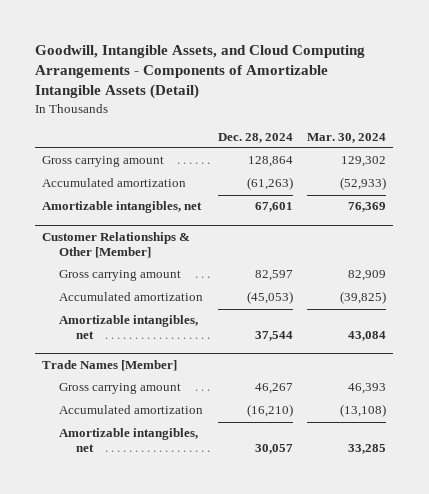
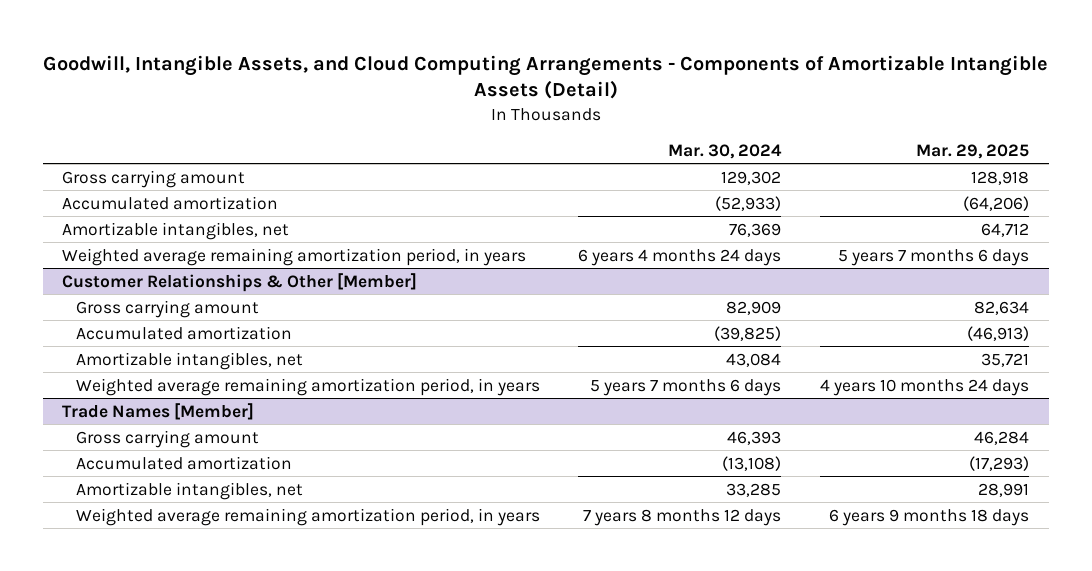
- | Dec. 28, 2024 | Mar. 30, 2024
+ | Mar. 30, 2024 | Mar. 29, 2025
+ Weighted average remaining amortization period, in years | 6 years 4 months 24 days | 5 years 7 months 6 days
@ Customer Relationships & Other [Member]
+ Weighted average remaining amortization period, in years | 5 years 7 months 6 days | 4 years 10 months 24 days
@ Trade Names [Member]
+ Weighted average remaining amortization period, in years | 7 years 8 months 12 days | 6 years 9 months 18 days

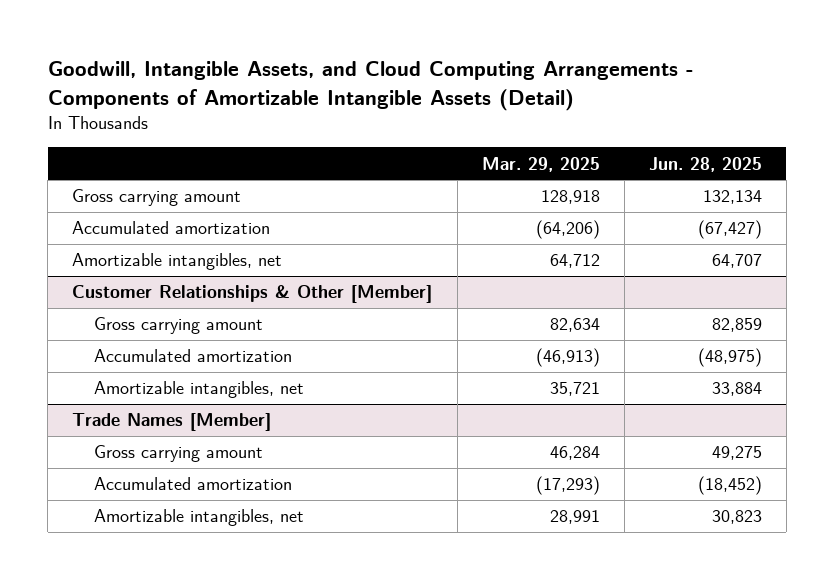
- | Mar. 30, 2024 | Mar. 29, 2025
+ | Mar. 29, 2025 | Jun. 28, 2025
- Weighted average remaining amortization period, in years | 6 years 4 months 24 days | 5 years 7 months 6 days
@ Customer Relationships & Other [Member]
- Weighted average remaining amortization period, in years | 5 years 7 months 6 days | 4 years 10 months 24 days
@ Trade Names [Member]
- Weighted average remaining amortization period, in years | 7 years 8 months 12 days | 6 years 9 months 18 days

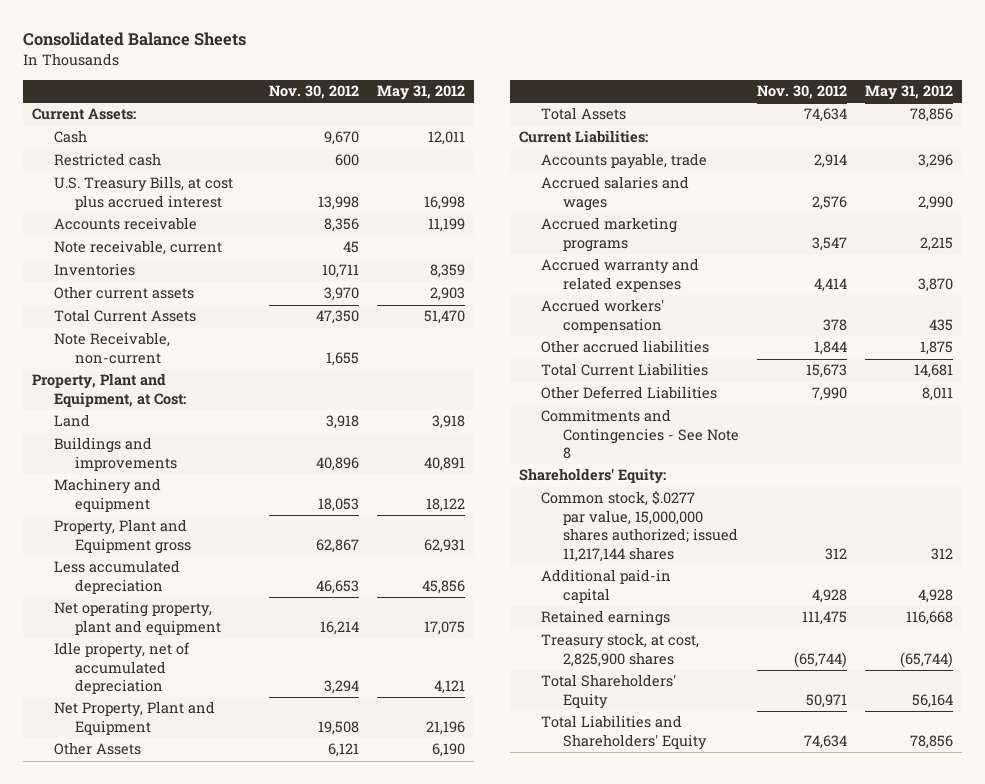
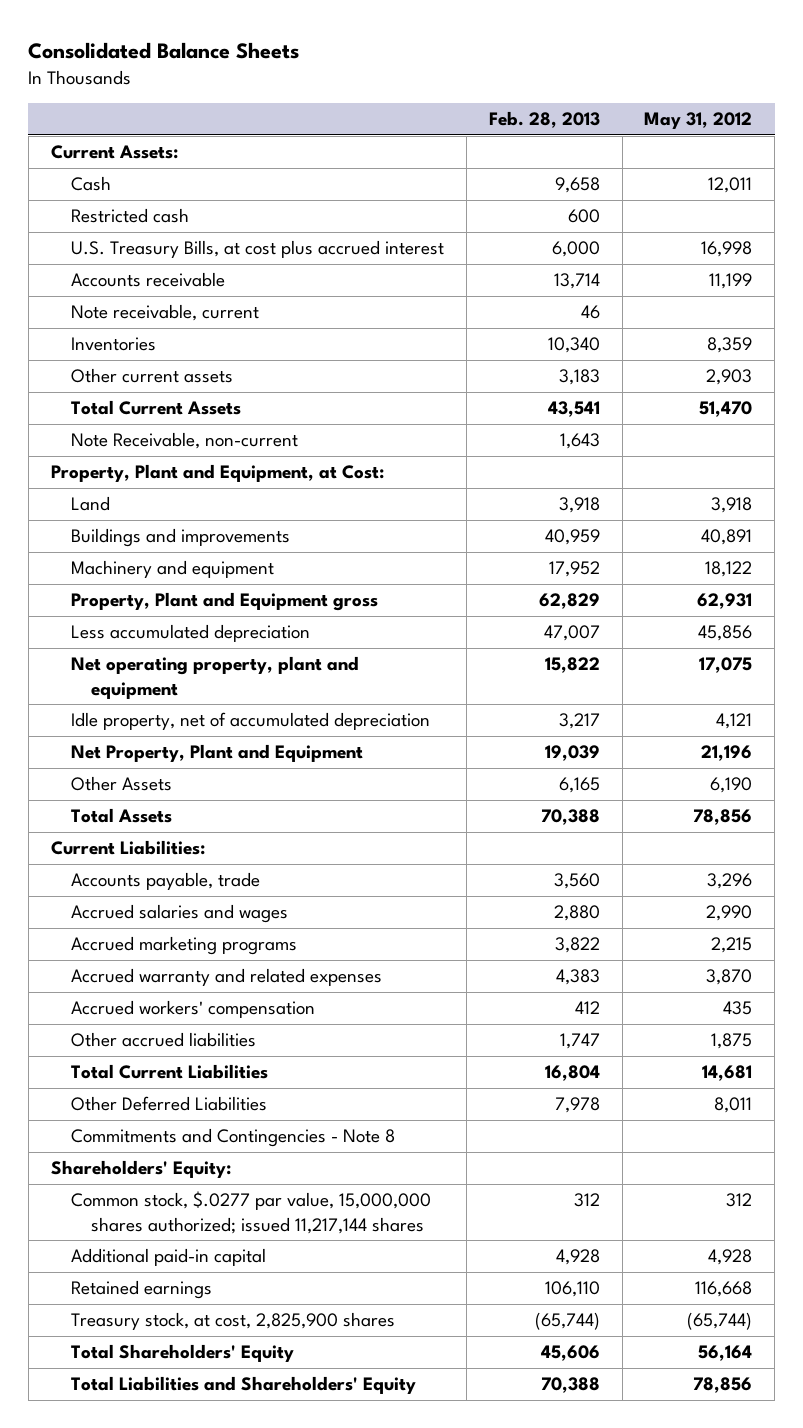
- | Nov. 30, 2012 | May 31, 2012
+ | Feb. 28, 2013 | May 31, 2012
- Commitments and Contingencies - See Note 8
+ Commitments and Contingencies - Note 8

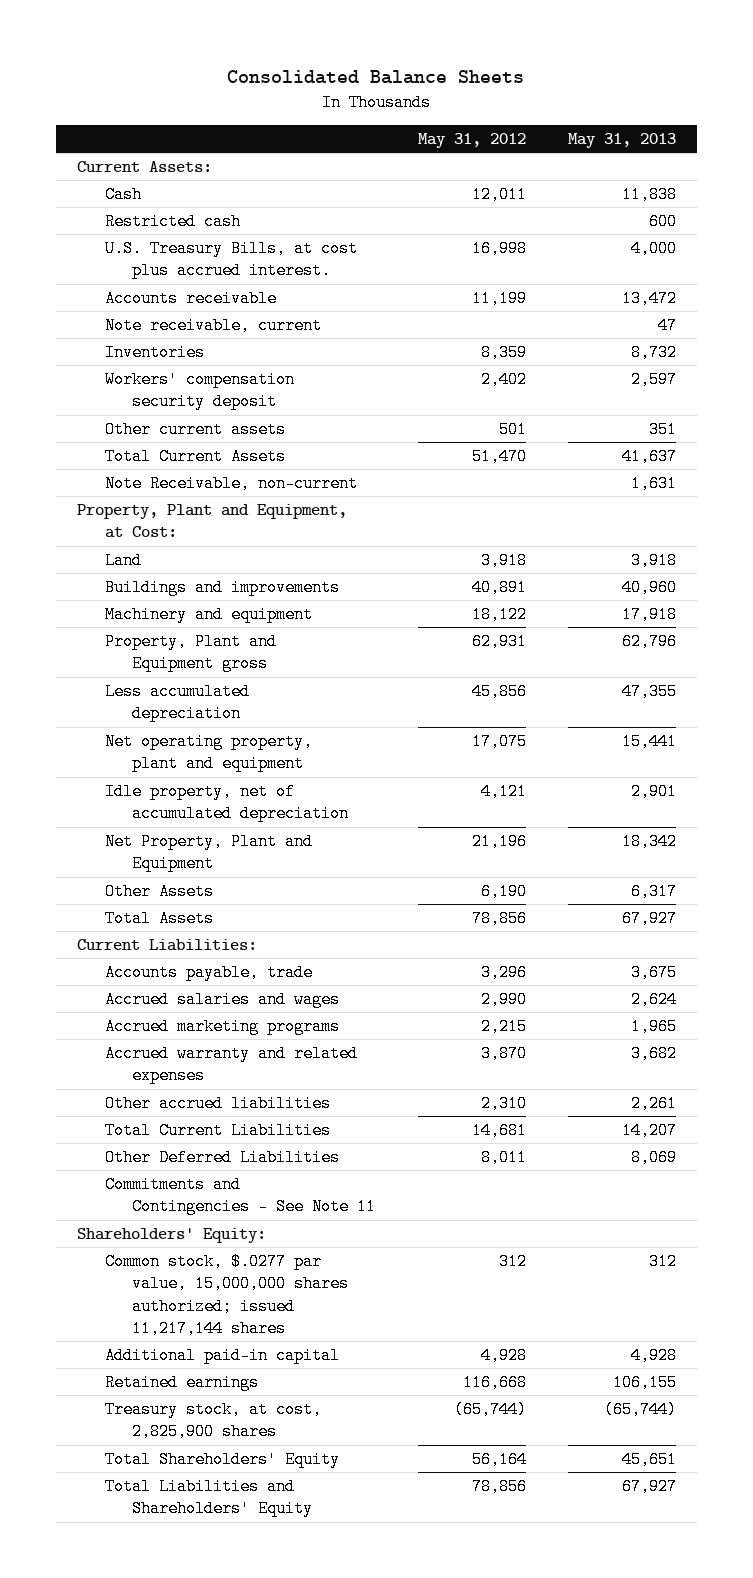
- | Feb. 28, 2013 | May 31, 2012
+ | May 31, 2012 | May 31, 2013
- U.S. Treasury Bills, at cost plus accrued interest | 6,000 | 16,998
+ U.S. Treasury Bills, at cost plus accrued interest. | 16,998 | 4,000
- Other current assets | 3,183 | 2,903
+ Workers' compensation security deposit | 2,402 | 2,597
+ Other current assets | 501 | 351
- Accrued workers' compensation | 412 | 435
- Other accrued liabilities | 1,747 | 1,875
+ Other accrued liabilities | 2,310 | 2,261
- Commitments and Contingencies - Note 8
+ Commitments and Contingencies - See Note 11

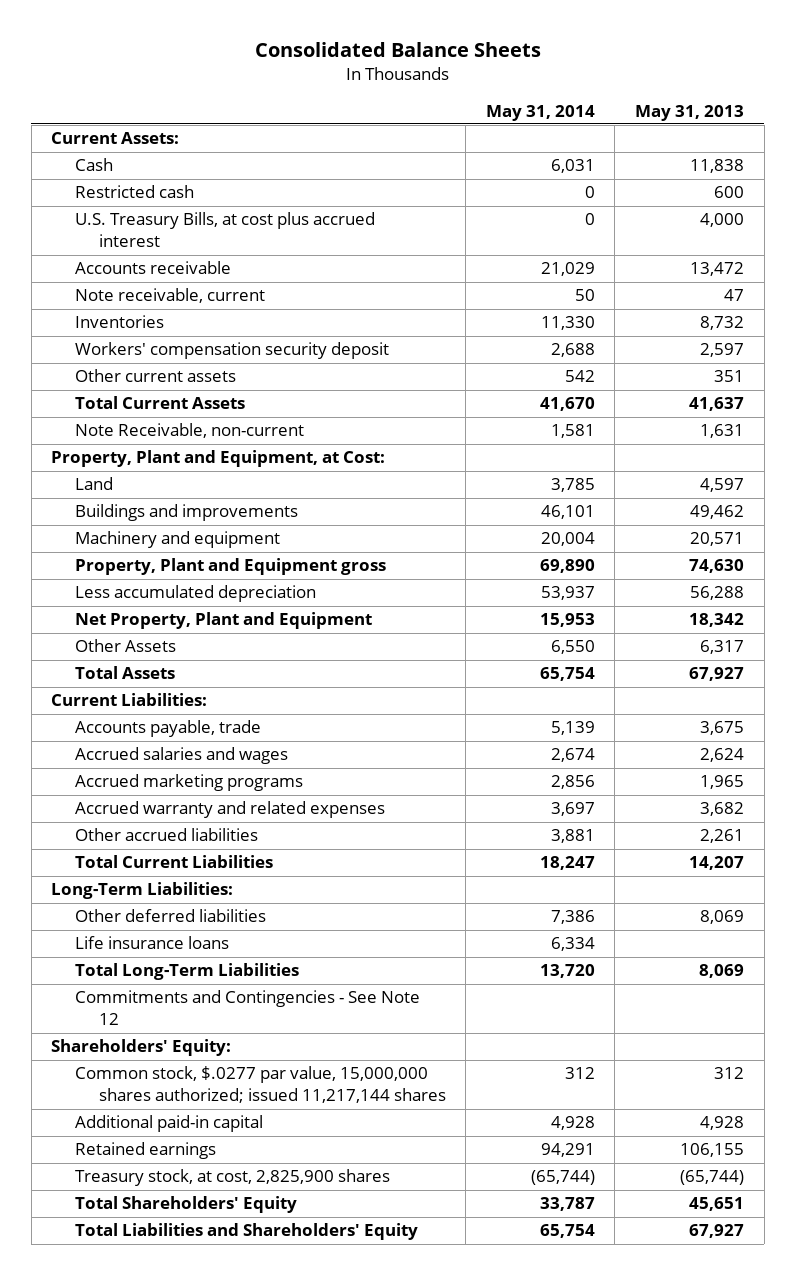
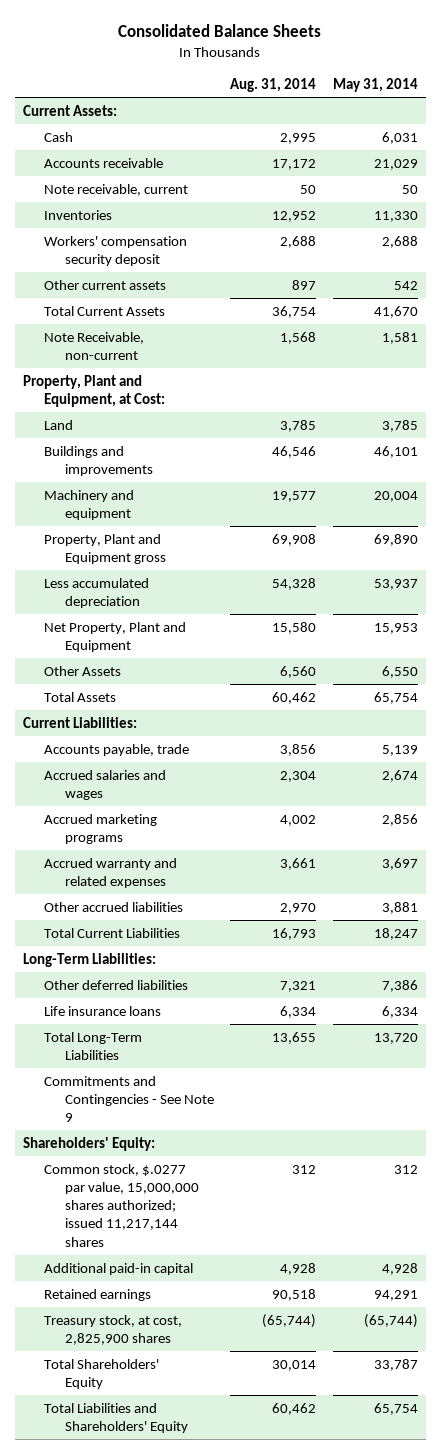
- | May 31, 2014 | May 31, 2013
+ | Aug. 31, 2014 | May 31, 2014
- Restricted cash | 0 | 600
- U.S. Treasury Bills, at cost plus accrued interest | 0 | 4,000
- Commitments and Contingencies - See Note 12
+ Commitments and Contingencies - See Note 9

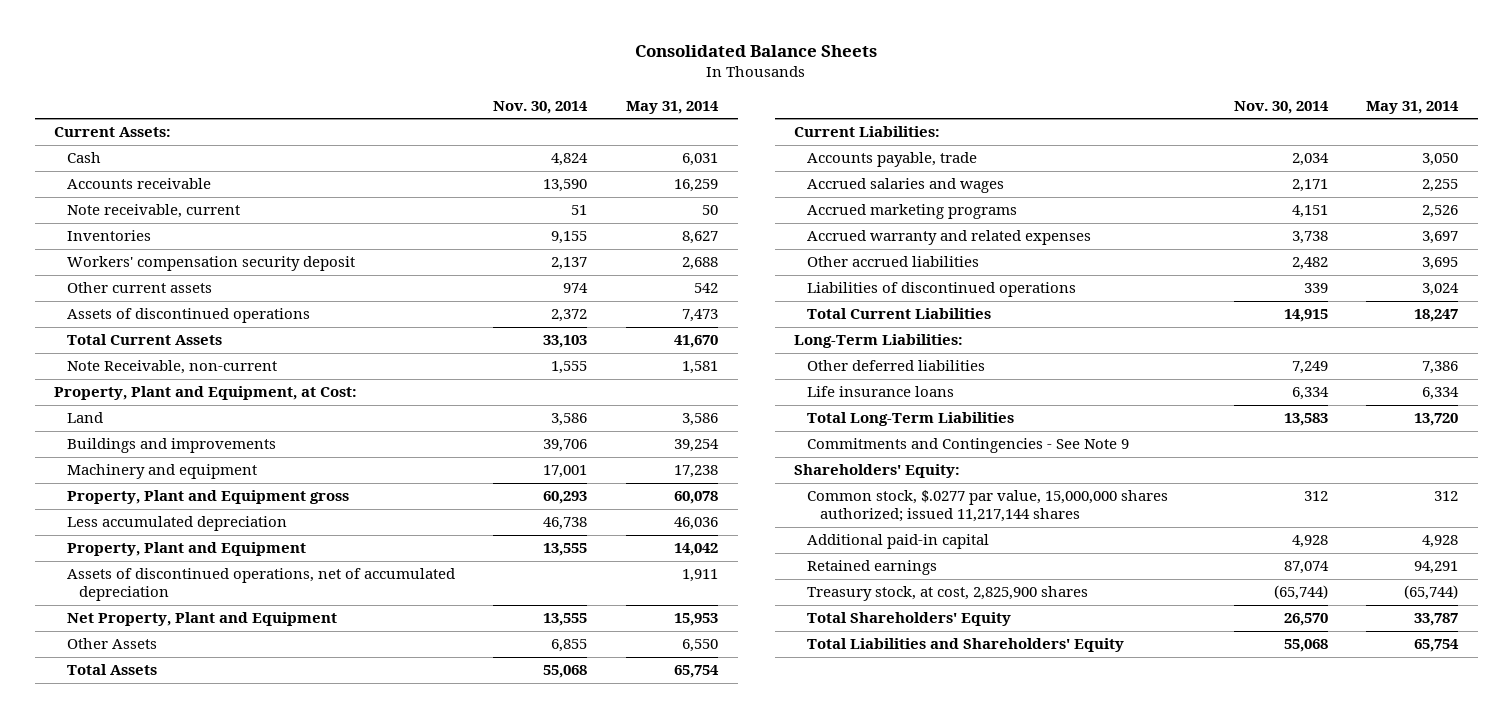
- | Aug. 31, 2014 | May 31, 2014
+ | Nov. 30, 2014 | May 31, 2014
- Accounts receivable | 17,172 | 21,029
+ Accounts receivable | 13,590 | 16,259
- Inventories | 12,952 | 11,330
+ Inventories | 9,155 | 8,627
+ Assets of discontinued operations | 2,372 | 7,473
- Land | 3,785 | 3,785
- Buildings and improvements | 46,546 | 46,101
- Machinery and equipment | 19,577 | 20,004
- Property, Plant and Equipment gross | 69,908 | 69,890
- Less accumulated depreciation | 54,328 | 53,937
+ Land | 3,586 | 3,586
+ Buildings and improvements | 39,706 | 39,254
+ Machinery and equipment | 17,001 | 17,238
+ Property, Plant and Equipment gross | 60,293 | 60,078
+ Less accumulated depreciation | 46,738 | 46,036
+ Property, Plant and Equipment | 13,555 | 14,042
+ Assets of discontinued operations, net of accumulated depreciation | | 1,911
- Accounts payable, trade | 3,856 | 5,139
- Accrued salaries and wages | 2,304 | 2,674
- Accrued marketing programs | 4,002 | 2,856
+ Accounts payable, trade | 2,034 | 3,050
+ Accrued salaries and wages | 2,171 | 2,255
+ Accrued marketing programs | 4,151 | 2,526
- Other accrued liabilities | 2,970 | 3,881
+ Other accrued liabilities | 2,482 | 3,695
+ Liabilities of discontinued operations | 339 | 3,024

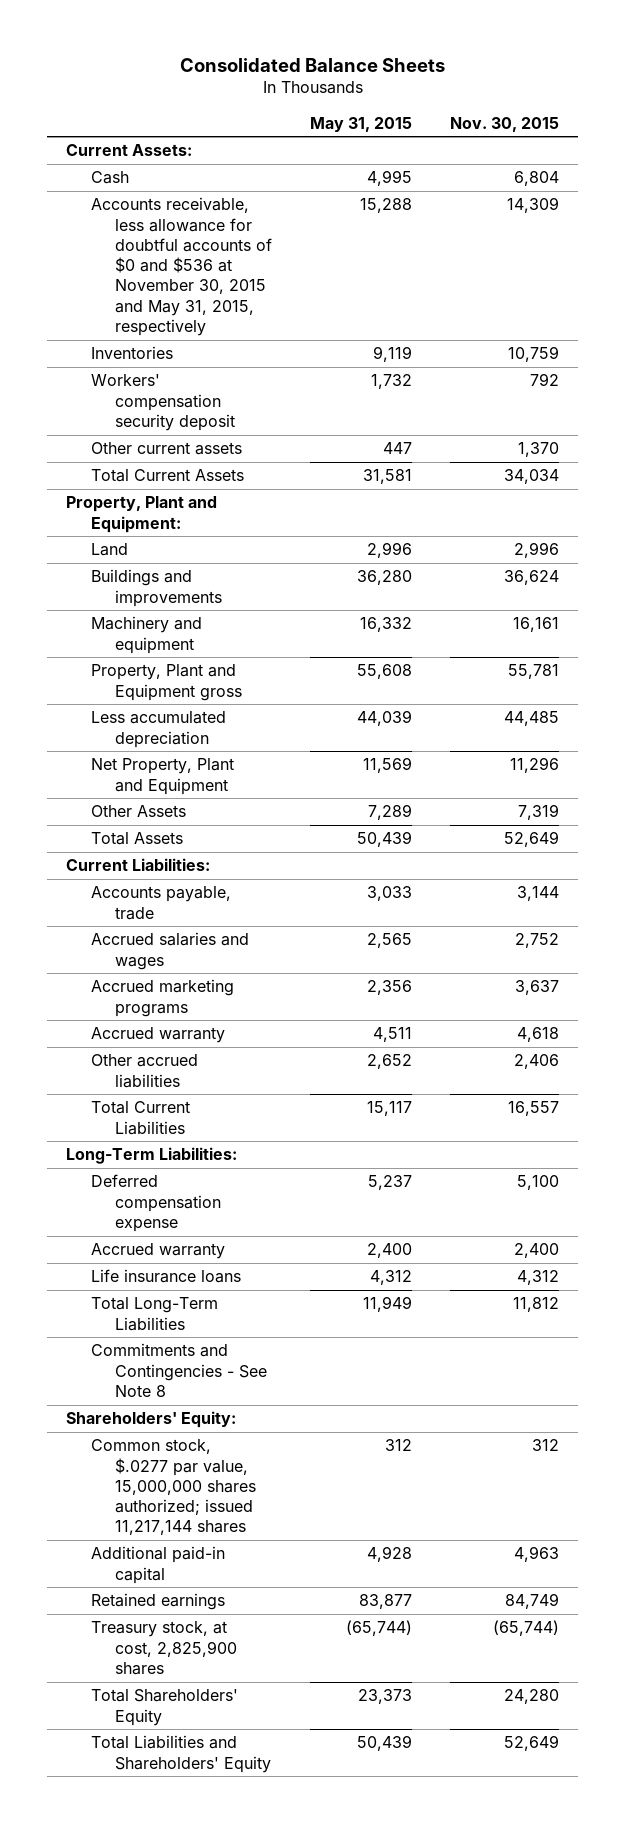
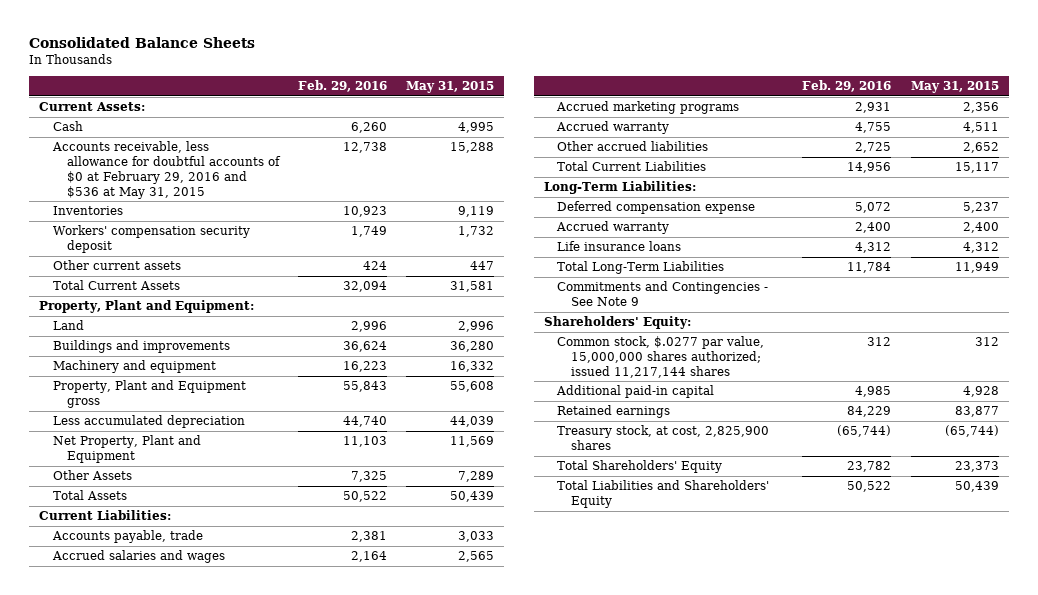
- | May 31, 2015 | Nov. 30, 2015
+ | Feb. 29, 2016 | May 31, 2015
- Accounts receivable, less allowance for doubtful accounts of $0 and $536 at November 30, 2015 and May 31, 2015, respectively | 15,288 | 14,309
+ Accounts receivable, less allowance for doubtful accounts of $0 at February 29, 2016 and $536 at May 31, 2015 | 12,738 | 15,288
- Commitments and Contingencies - See Note 8
+ Commitments and Contingencies - See Note 9

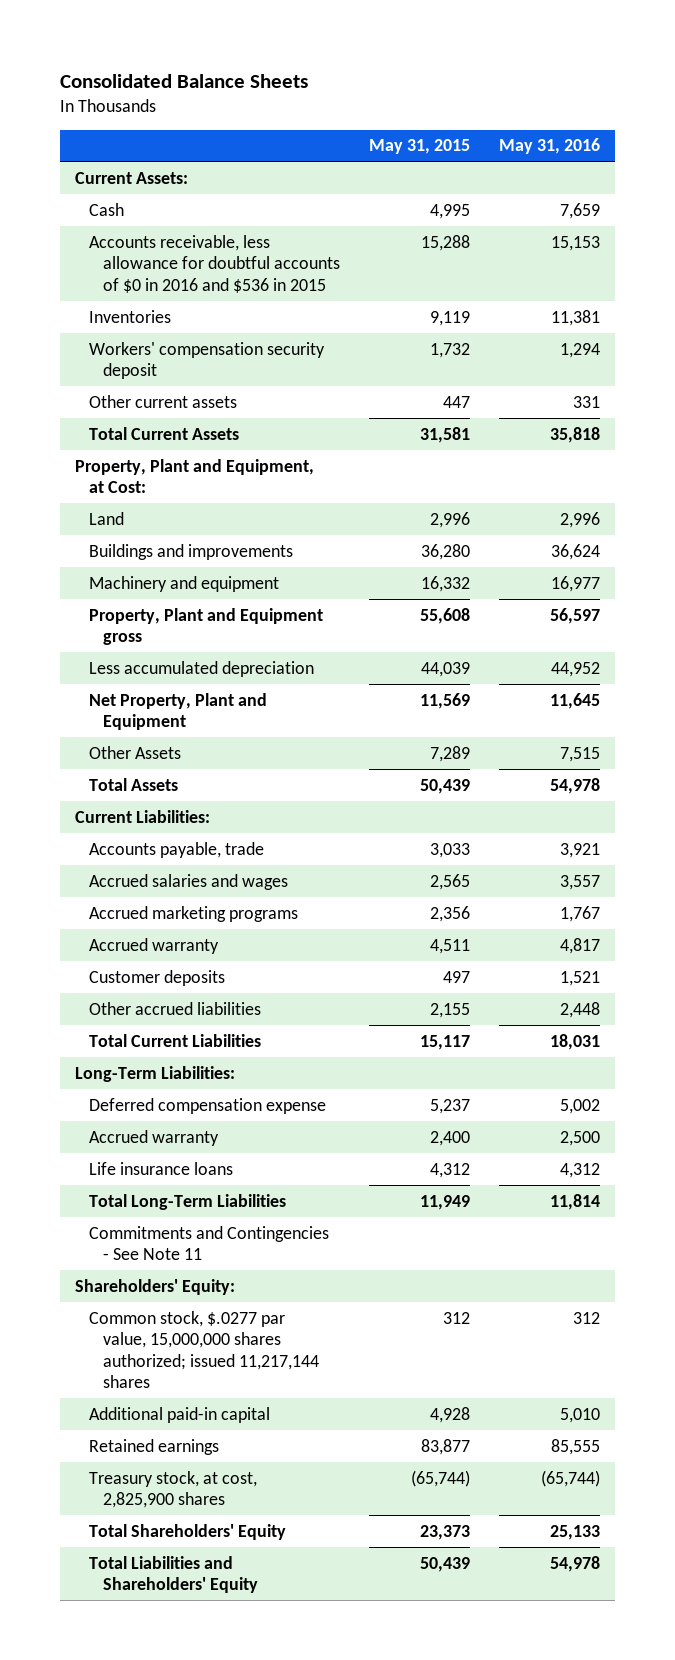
- | Feb. 29, 2016 | May 31, 2015
+ | May 31, 2015 | May 31, 2016
- Accounts receivable, less allowance for doubtful accounts of $0 at February 29, 2016 and $536 at May 31, 2015 | 12,738 | 15,288
+ Accounts receivable, less allowance for doubtful accounts of $0 in 2016 and $536 in 2015 | 15,288 | 15,153
- Property, Plant and Equipment:
+ Property, Plant and Equipment, at Cost:
- Other accrued liabilities | 2,725 | 2,652
+ Customer deposits | 497 | 1,521
+ Other accrued liabilities | 2,155 | 2,448
- Commitments and Contingencies - See Note 9
+ Commitments and Contingencies - See Note 11

